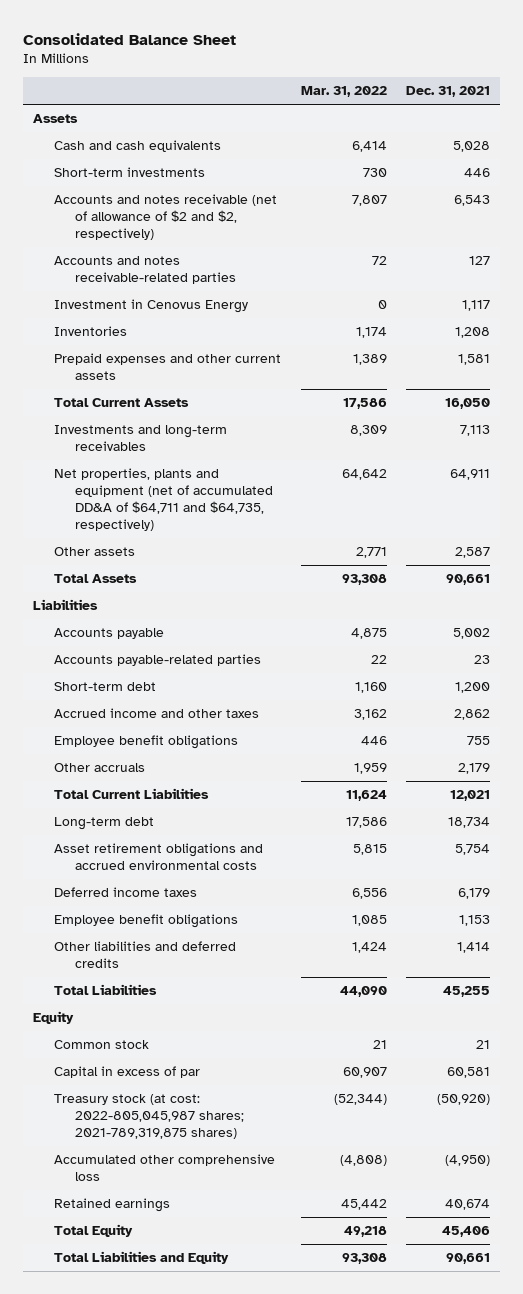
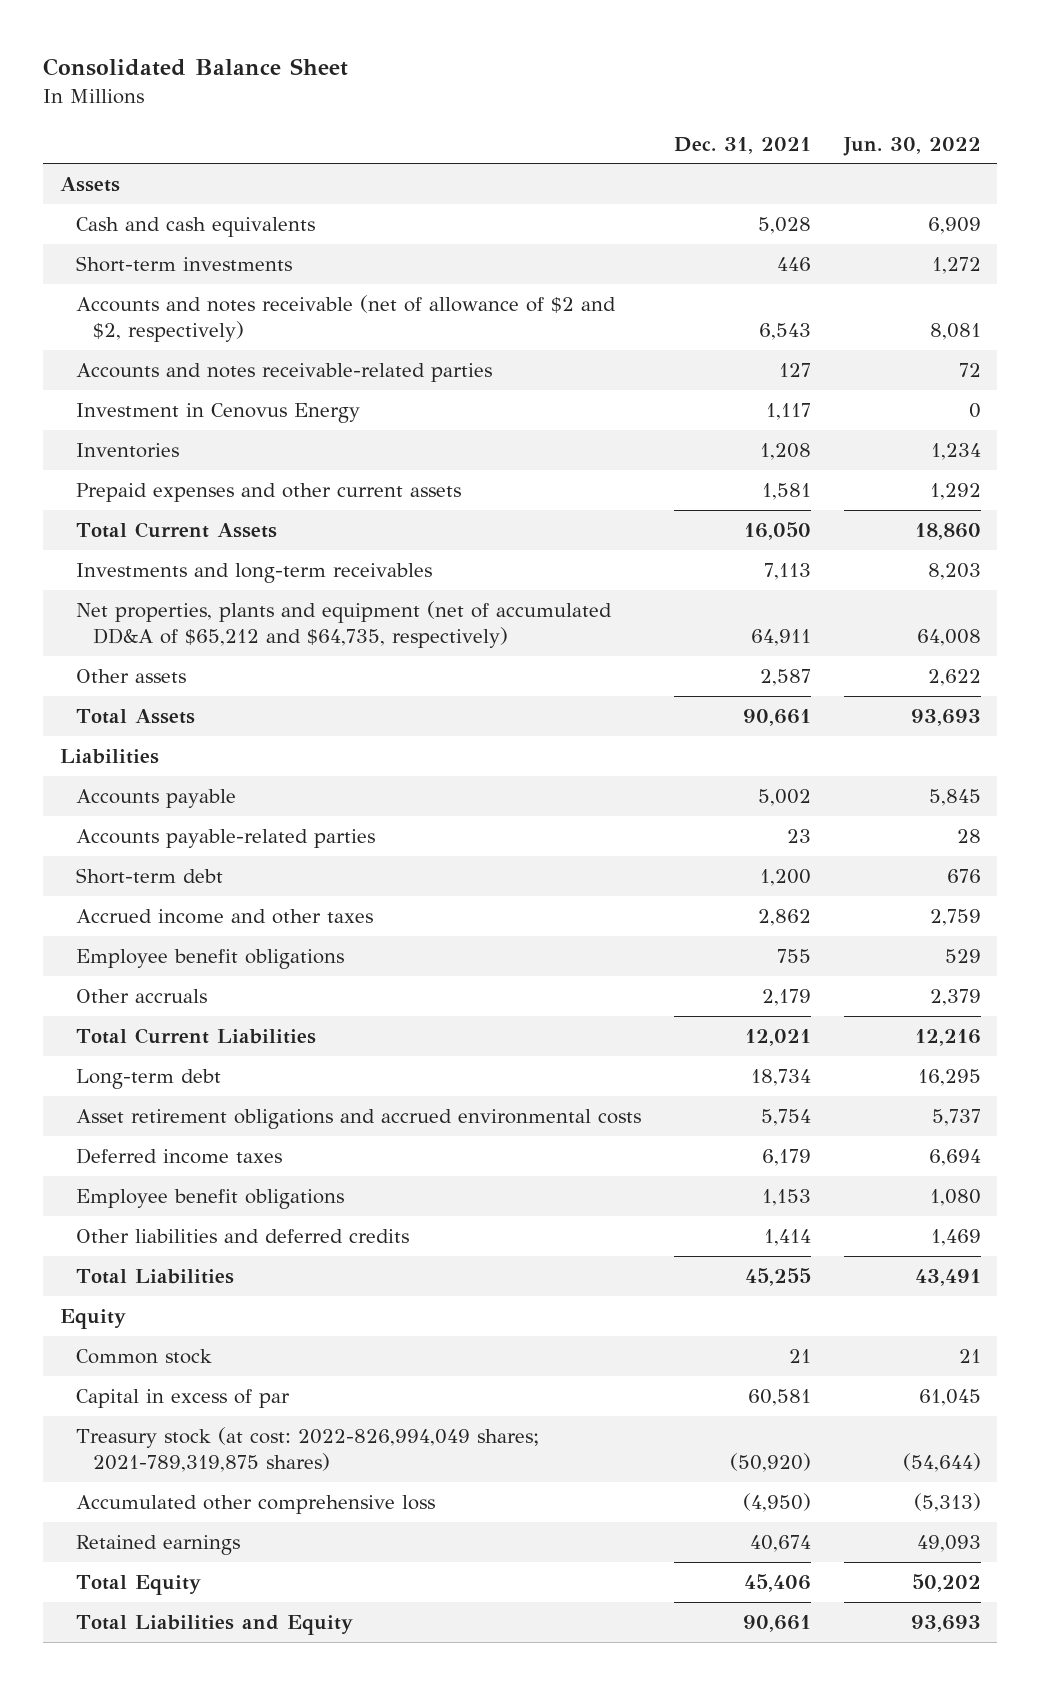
- | Mar. 31, 2022 | Dec. 31, 2021
+ | Dec. 31, 2021 | Jun. 30, 2022
- Net properties, plants and equipment (net of accumulated DD&A of $64,711 and $64,735, respectively) | 64,642 | 64,911
+ Net properties, plants and equipment (net of accumulated DD&A of $65,212 and $64,735, respectively) | 64,911 | 64,008
- Treasury stock (at cost: 2022-805,045,987 shares; 2021-789,319,875 shares) | (52,344) | (50,920)
+ Treasury stock (at cost: 2022-826,994,049 shares; 2021-789,319,875 shares) | (50,920) | (54,644)

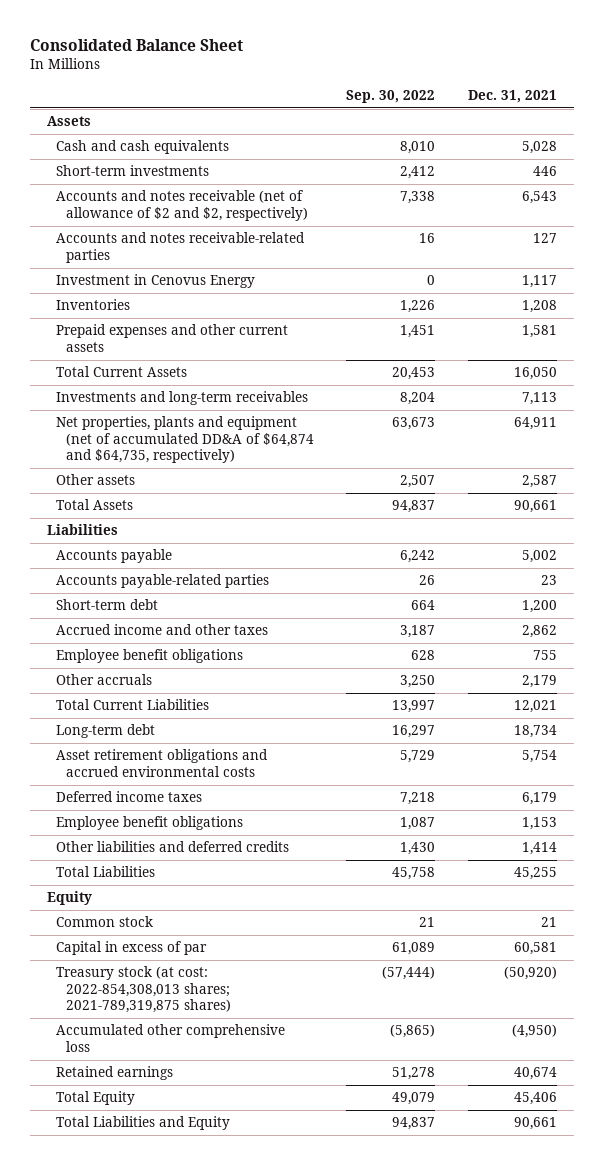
- | Dec. 31, 2021 | Jun. 30, 2022
+ | Sep. 30, 2022 | Dec. 31, 2021
- Net properties, plants and equipment (net of accumulated DD&A of $65,212 and $64,735, respectively) | 64,911 | 64,008
+ Net properties, plants and equipment (net of accumulated DD&A of $64,874 and $64,735, respectively) | 63,673 | 64,911
- Treasury stock (at cost: 2022-826,994,049 shares; 2021-789,319,875 shares) | (50,920) | (54,644)
+ Treasury stock (at cost: 2022-854,308,013 shares; 2021-789,319,875 shares) | (57,444) | (50,920)

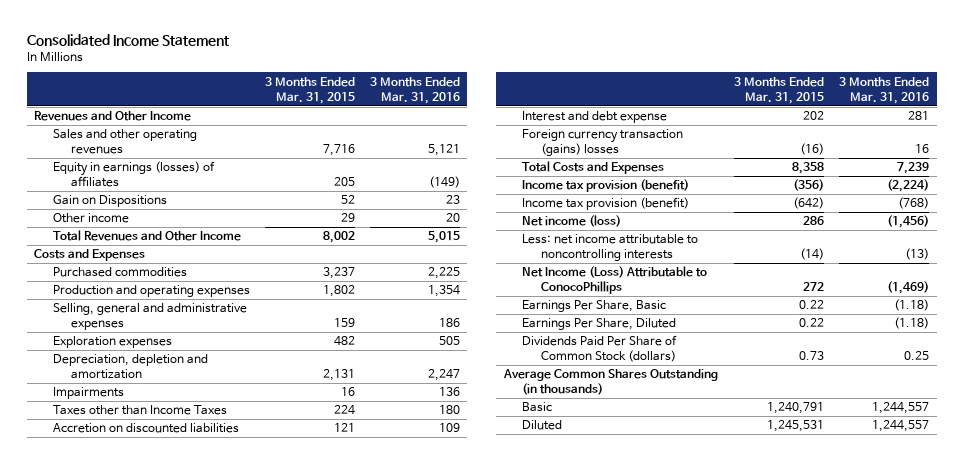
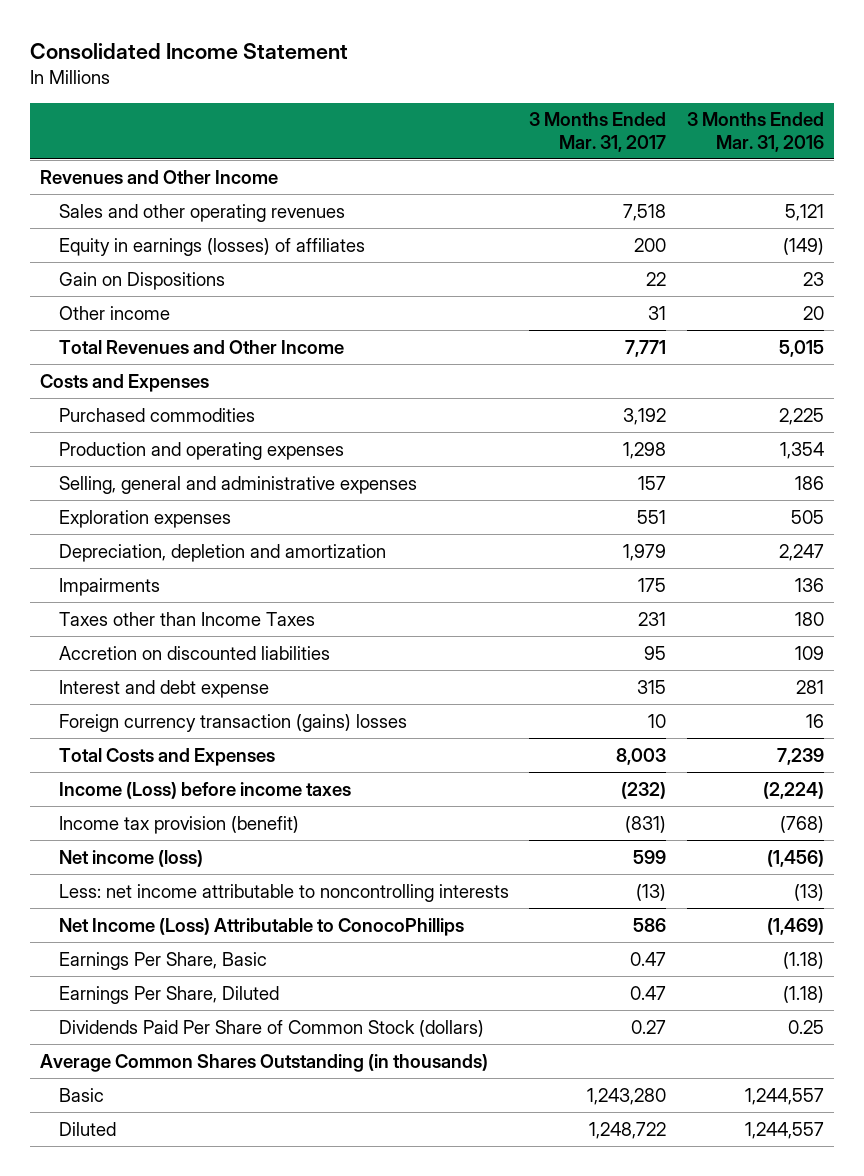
- | 3 Months Ended Mar. 31, 2015 | 3 Months Ended Mar. 31, 2016
+ | 3 Months Ended Mar. 31, 2017 | 3 Months Ended Mar. 31, 2016
- Income tax provision (benefit) | (356) | (2,224)
+ Income (Loss) before income taxes | (232) | (2,224)

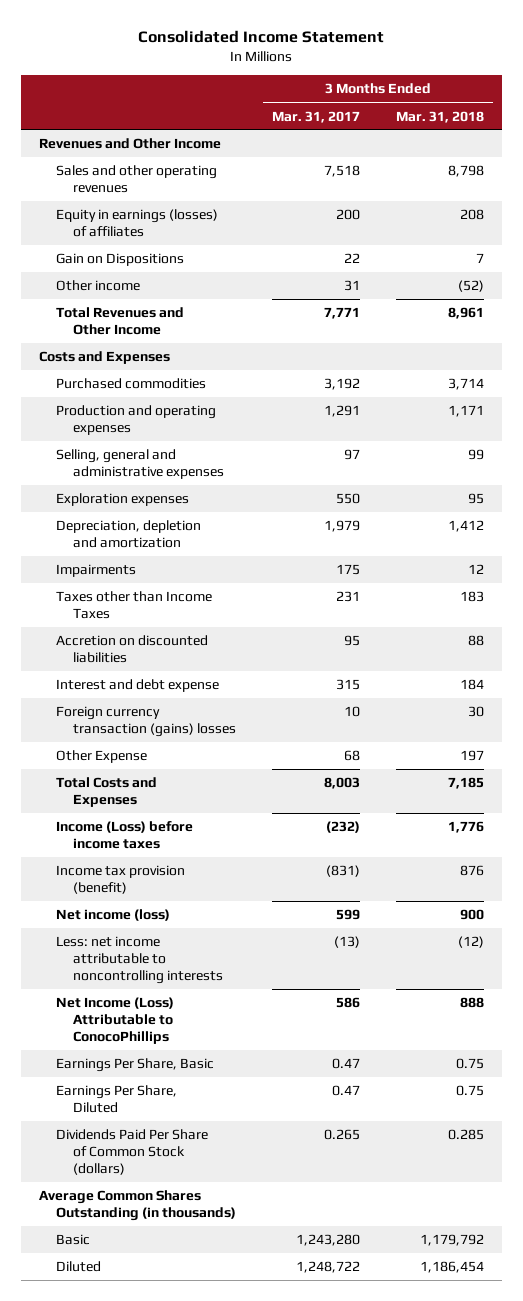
- | 3 Months Ended Mar. 31, 2017 | 3 Months Ended Mar. 31, 2016
+ | 3 Months Ended Mar. 31, 2017 | 3 Months Ended Mar. 31, 2018
- Production and operating expenses | 1,298 | 1,354
- Selling, general and administrative expenses | 157 | 186
- Exploration expenses | 551 | 505
+ Production and operating expenses | 1,291 | 1,171
+ Selling, general and administrative expenses | 97 | 99
+ Exploration expenses | 550 | 95
+ Other Expense | 68 | 197
- Dividends Paid Per Share of Common Stock (dollars) | 0.27 | 0.25
+ Dividends Paid Per Share of Common Stock (dollars) | 0.265 | 0.285

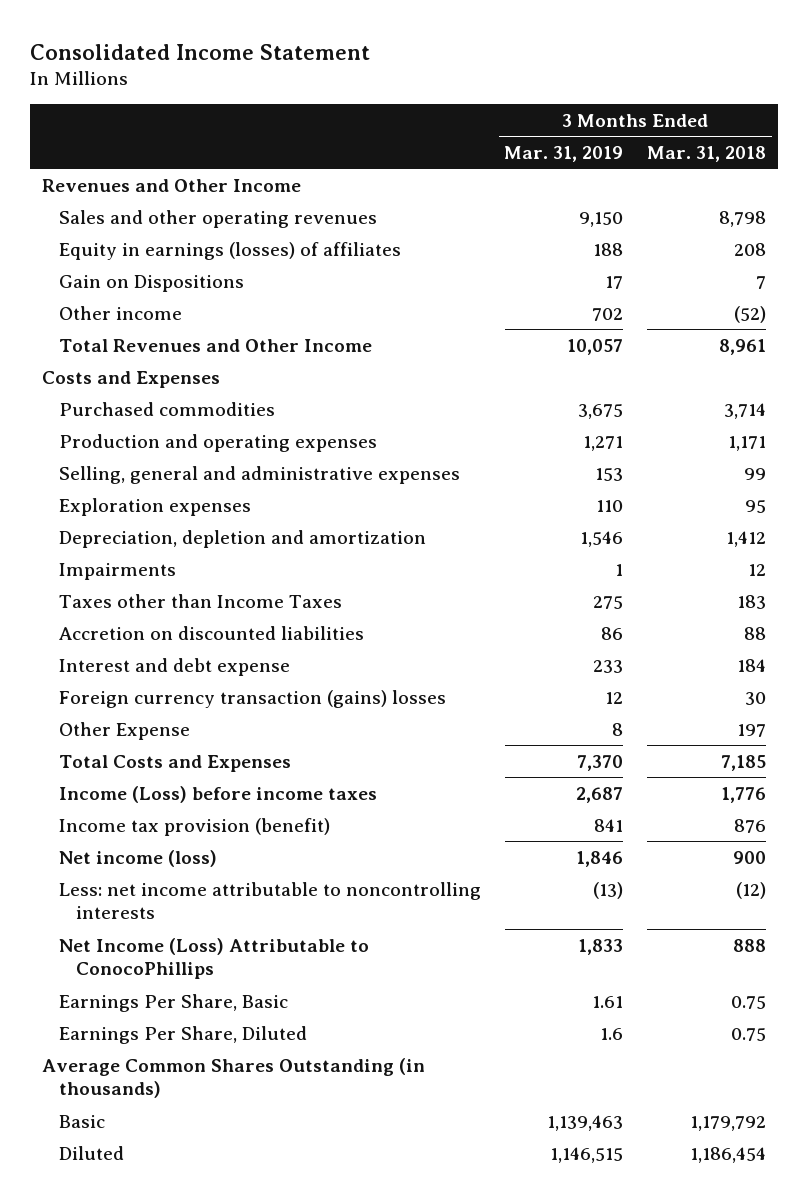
- | 3 Months Ended Mar. 31, 2017 | 3 Months Ended Mar. 31, 2018
+ | 3 Months Ended Mar. 31, 2019 | 3 Months Ended Mar. 31, 2018
- Dividends Paid Per Share of Common Stock (dollars) | 0.265 | 0.285

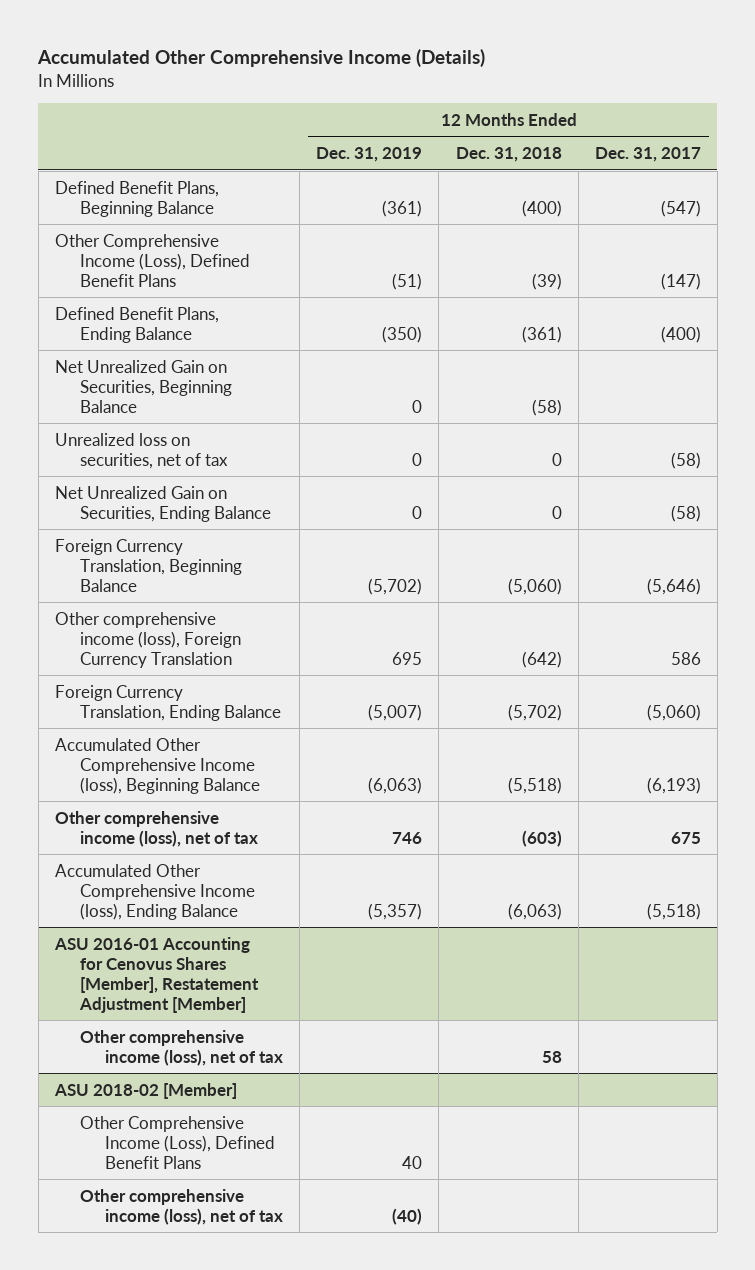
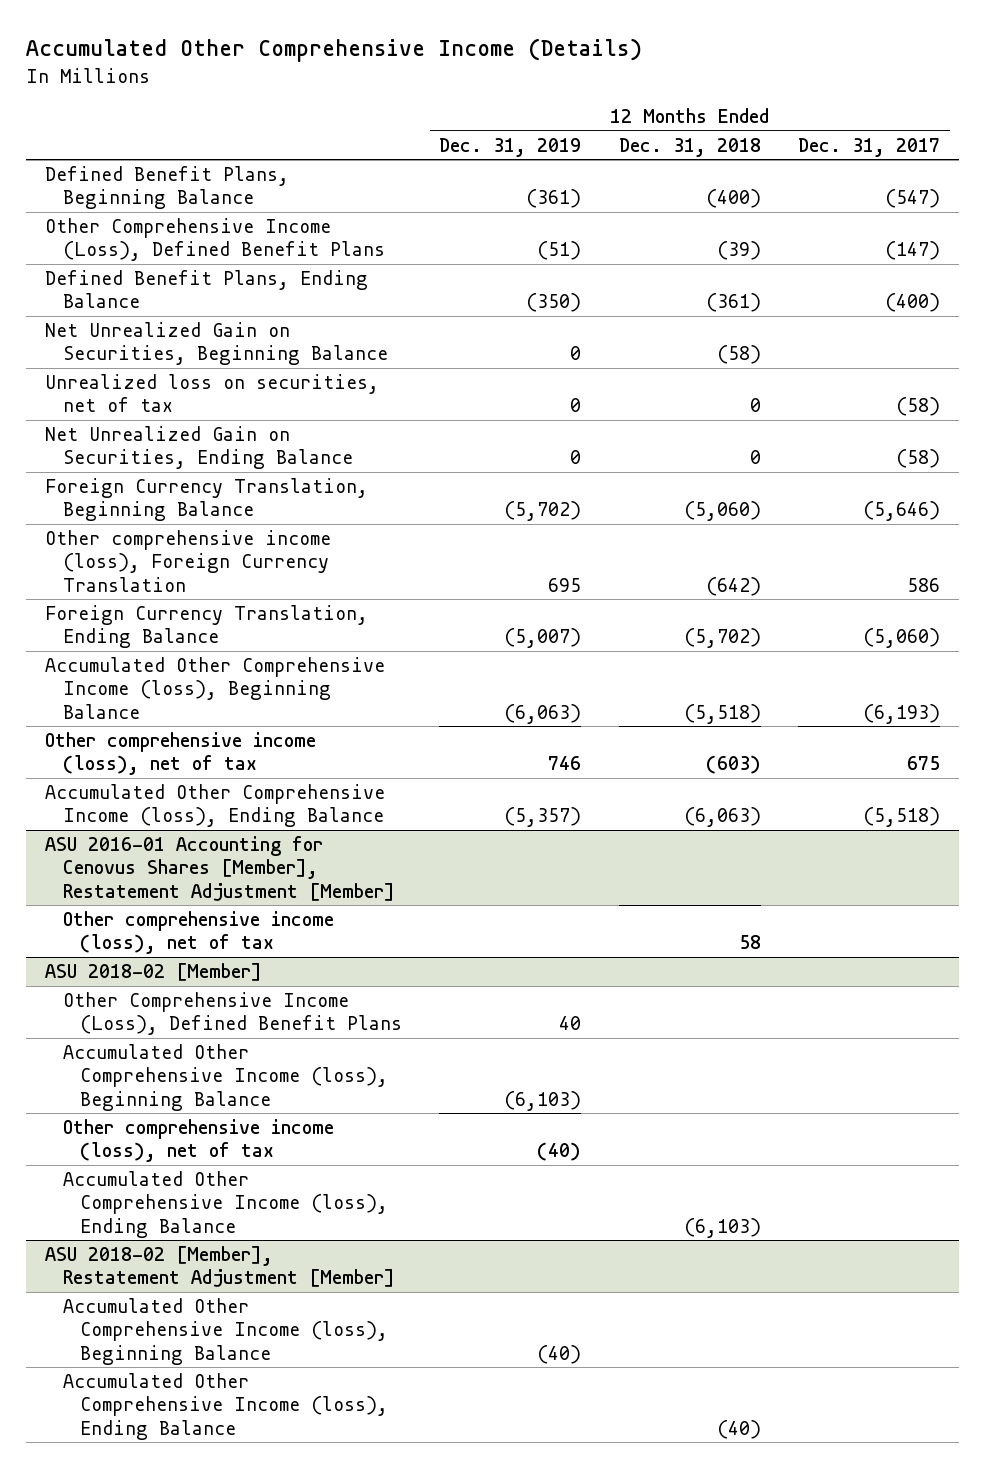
@ ASU 2018-02 [Member]
+ Accumulated Other Comprehensive Income (loss), Beginning Balance | (6,103) | |
+ Accumulated Other Comprehensive Income (loss), Ending Balance | | (6,103) |
+ ASU 2018-02 [Member], Restatement Adjustment [Member]
+ Accumulated Other Comprehensive Income (loss), Beginning Balance | (40) | |
+ Accumulated Other Comprehensive Income (loss), Ending Balance | | (40) |

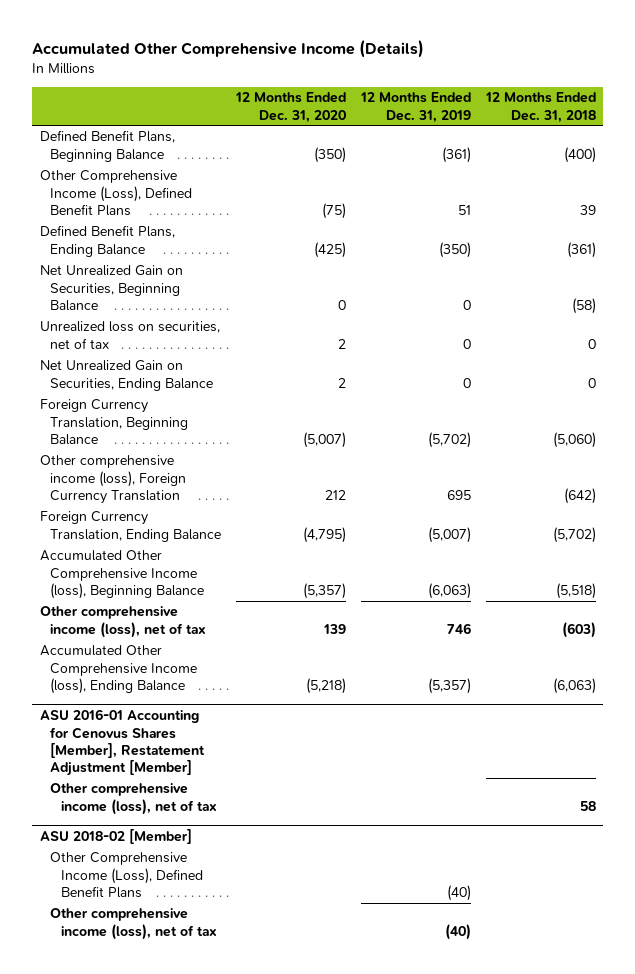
- | 12 Months Ended Dec. 31, 2019 | 12 Months Ended Dec. 31, 2018 | 12 Months Ended Dec. 31, 2017
+ | 12 Months Ended Dec. 31, 2020 | 12 Months Ended Dec. 31, 2019 | 12 Months Ended Dec. 31, 2018
- Other Comprehensive Income (Loss), Defined Benefit Plans | (51) | (39) | (147)
+ Other Comprehensive Income (Loss), Defined Benefit Plans | (75) | 51 | 39
@ ASU 2018-02 [Member]
- Other Comprehensive Income (Loss), Defined Benefit Plans | 40 | |
- Accumulated Other Comprehensive Income (loss), Beginning Balance | (6,103) | |
+ Other Comprehensive Income (Loss), Defined Benefit Plans | | (40) |
- Accumulated Other Comprehensive Income (loss), Ending Balance | | (6,103) |
- ASU 2018-02 [Member], Restatement Adjustment [Member]
- Accumulated Other Comprehensive Income (loss), Beginning Balance | (40) | |
- Accumulated Other Comprehensive Income (loss), Ending Balance | | (40) |

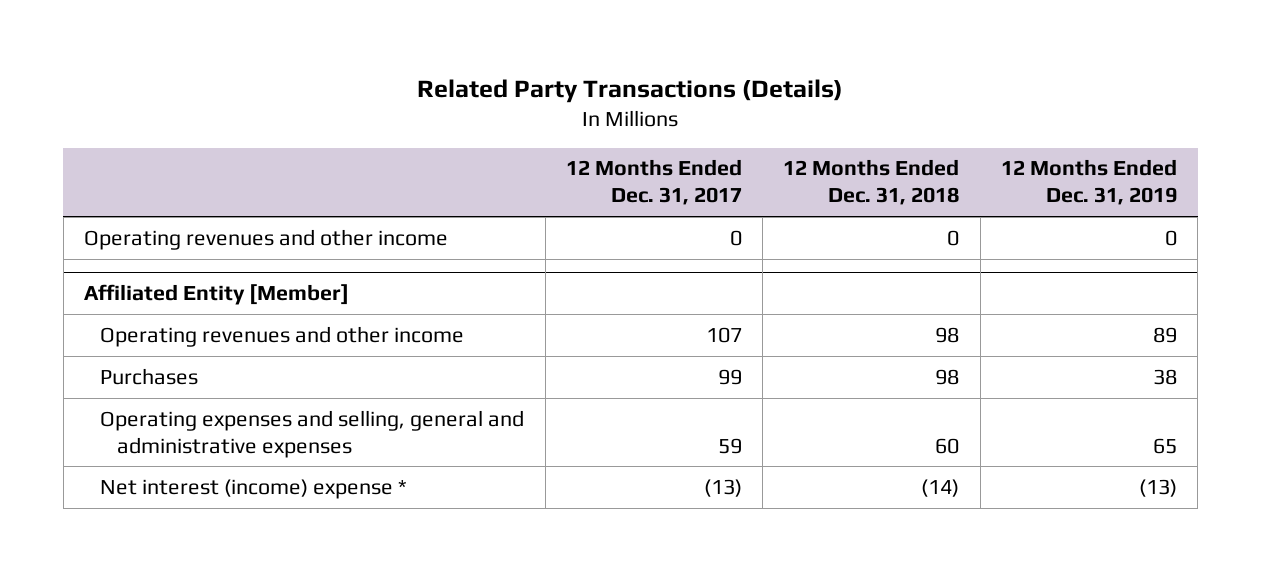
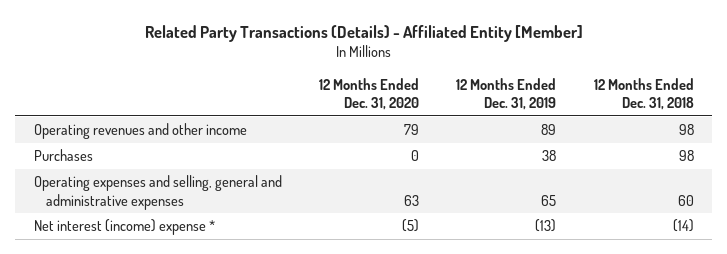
- Related Party Transactions (Details)
+ Related Party Transactions (Details) - Affiliated Entity [Member]
- | 12 Months Ended Dec. 31, 2017 | 12 Months Ended Dec. 31, 2018 | 12 Months Ended Dec. 31, 2019
+ | 12 Months Ended Dec. 31, 2020 | 12 Months Ended Dec. 31, 2019 | 12 Months Ended Dec. 31, 2018
- Operating revenues and other income | 0 | 0 | 0
- Affiliated Entity [Member]

